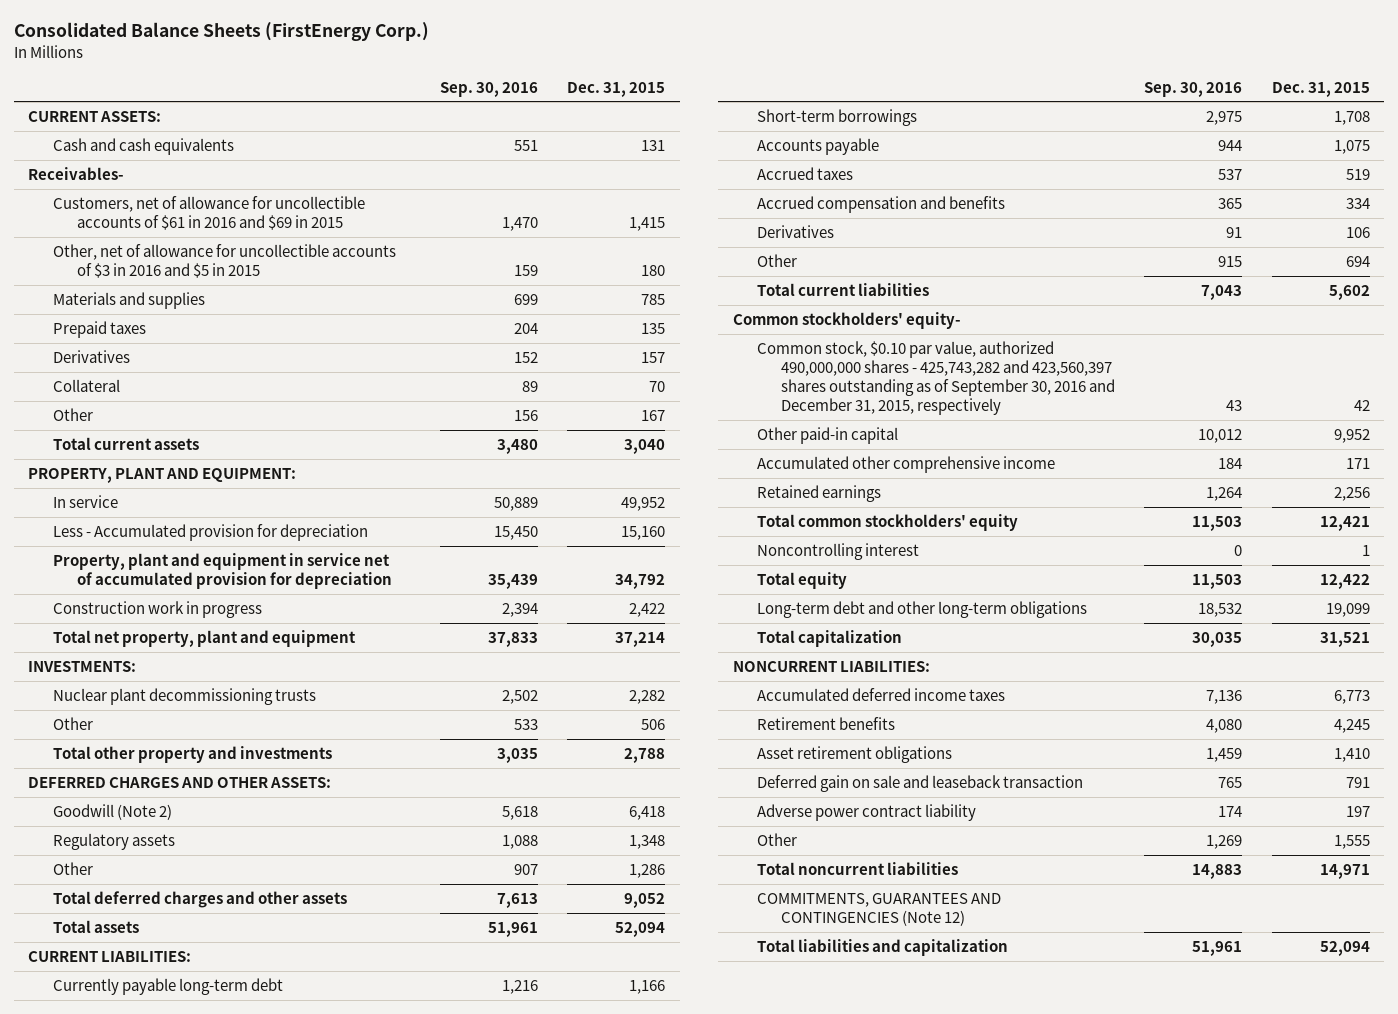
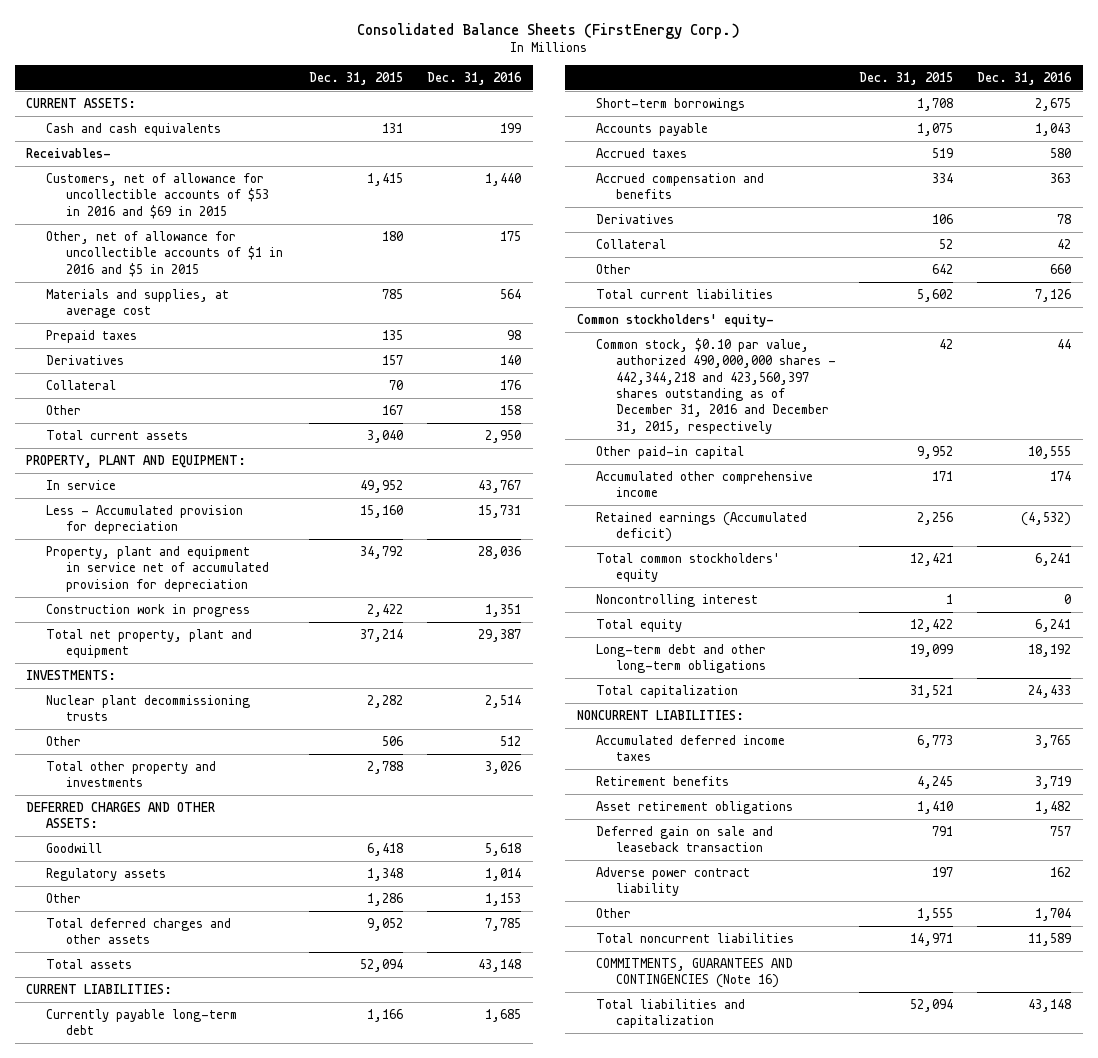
- | Sep. 30, 2016 | Dec. 31, 2015
+ | Dec. 31, 2015 | Dec. 31, 2016
- Customers, net of allowance for uncollectible accounts of $61 in 2016 and $69 in 2015 | 1,470 | 1,415
- Other, net of allowance for uncollectible accounts of $3 in 2016 and $5 in 2015 | 159 | 180
- Materials and supplies | 699 | 785
+ Customers, net of allowance for uncollectible accounts of $53 in 2016 and $69 in 2015 | 1,415 | 1,440
+ Other, net of allowance for uncollectible accounts of $1 in 2016 and $5 in 2015 | 180 | 175
+ Materials and supplies, at average cost | 785 | 564
- Goodwill (Note 2) | 5,618 | 6,418
+ Goodwill | 6,418 | 5,618
- Other | 915 | 694
+ Collateral | 52 | 42
+ Other | 642 | 660
- Common stock, $0.10 par value, authorized 490,000,000 shares - 425,743,282 and 423,560,397 shares outstanding as of September 30, 2016 and December 31, 2015, respectively | 43 | 42
+ Common stock, $0.10 par value, authorized 490,000,000 shares - 442,344,218 and 423,560,397 shares outstanding as of December 31, 2016 and December 31, 2015, respectively | 42 | 44
- Retained earnings | 1,264 | 2,256
+ Retained earnings (Accumulated deficit) | 2,256 | (4,532)
- COMMITMENTS, GUARANTEES AND CONTINGENCIES (Note 12)
+ COMMITMENTS, GUARANTEES AND CONTINGENCIES (Note 16)

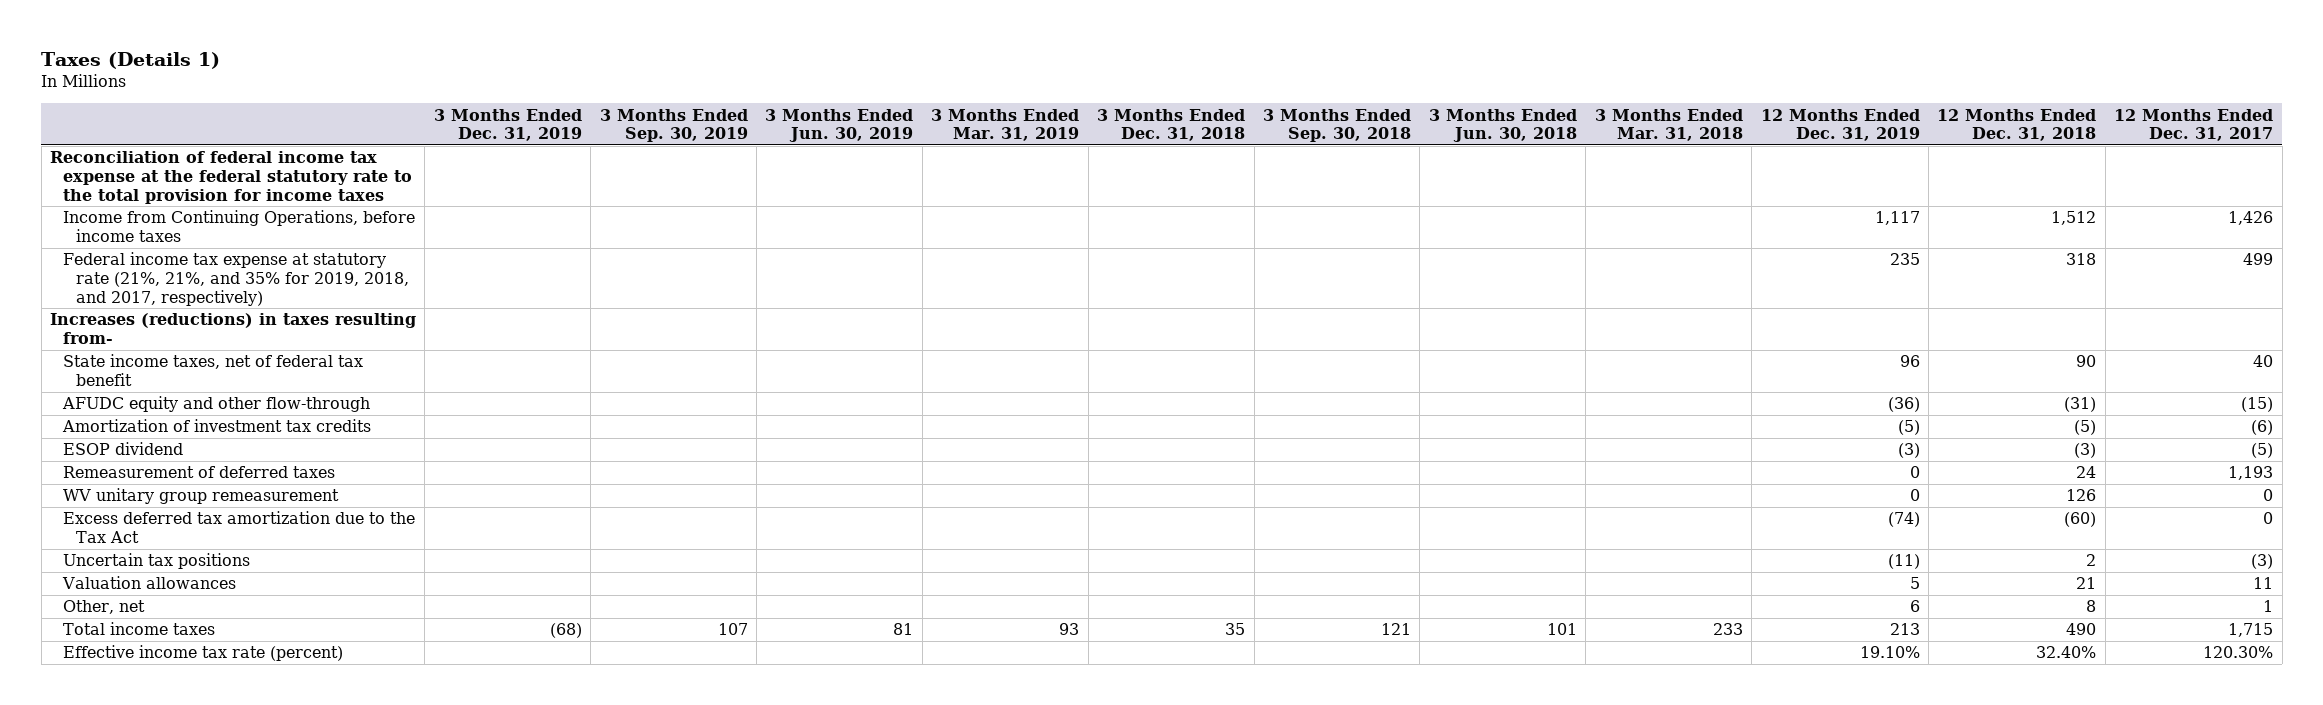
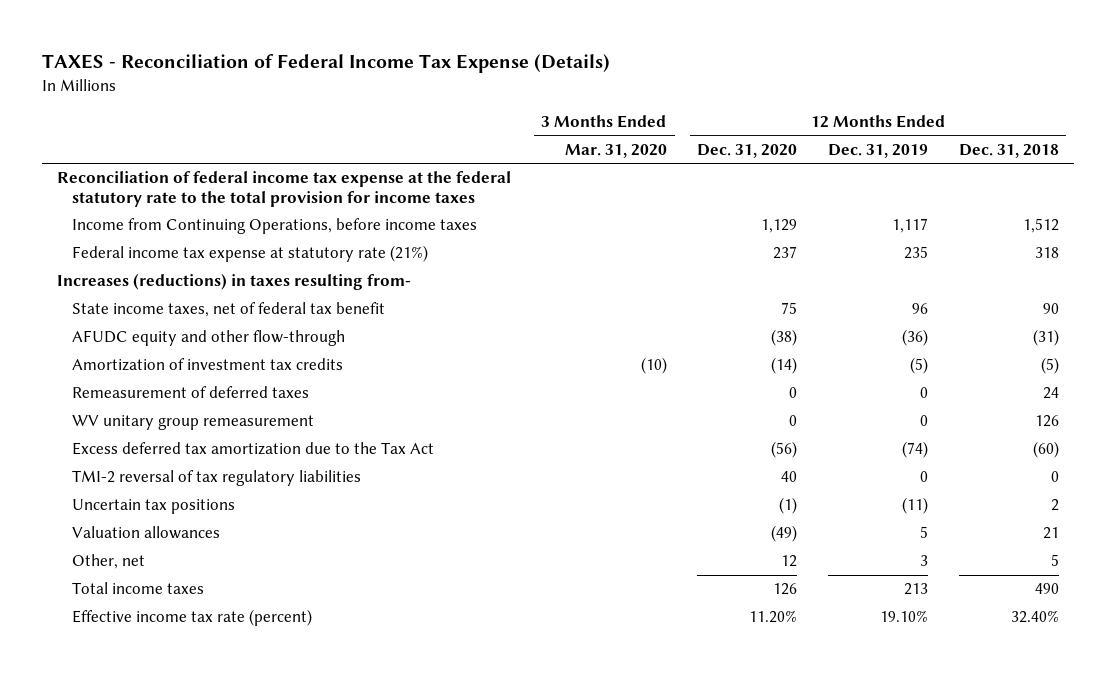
- Taxes (Details 1)
+ TAXES - Reconciliation of Federal Income Tax Expense (Details)
- | 3 Months Ended Dec. 31, 2019 | 3 Months Ended Sep. 30, 2019 | 3 Months Ended Jun. 30, 2019 | 3 Months Ended Mar. 31, 2019 | 3 Months Ended Dec. 31, 2018 | 3 Months Ended Sep. 30, 2018 | 3 Months Ended Jun. 30, 2018 | 3 Months Ended Mar. 31, 2018 | 12 Months Ended Dec. 31, 2019 | 12 Months Ended Dec. 31, 2018 | 12 Months Ended Dec. 31, 2017
+ | 3 Months Ended Mar. 31, 2020 | 12 Months Ended Dec. 31, 2020 | 12 Months Ended Dec. 31, 2019 | 12 Months Ended Dec. 31, 2018
- Federal income tax expense at statutory rate (21%, 21%, and 35% for 2019, 2018, and 2017, respectively) | | | | | | | | | 235 | 318 | 499
+ Federal income tax expense at statutory rate (21%) | | 237 | 235 | 318
- ESOP dividend | | | | | | | | | (3) | (3) | (5)
+ TMI-2 reversal of tax regulatory liabilities | | 40 | 0 | 0
- Other, net | | | | | | | | | 6 | 8 | 1
+ Other, net | | 12 | 3 | 5

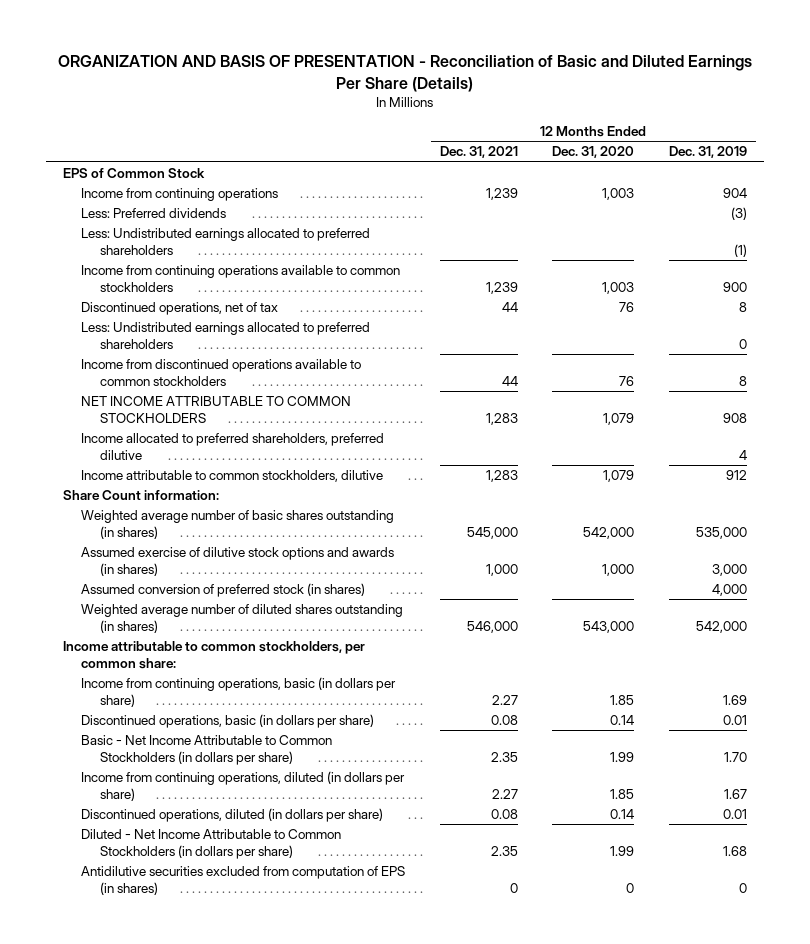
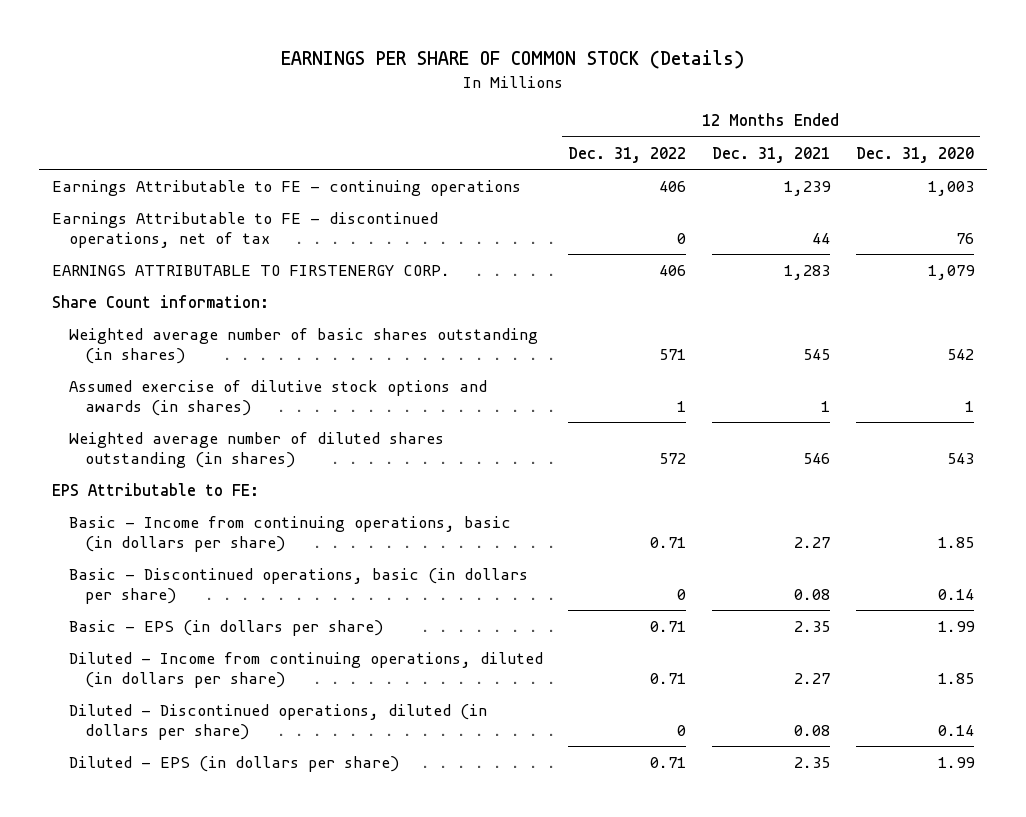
- ORGANIZATION AND BASIS OF PRESENTATION - Reconciliation of Basic and Diluted Earnings Per Share (Details)
+ EARNINGS PER SHARE OF COMMON STOCK (Details)
- | 12 Months Ended Dec. 31, 2021 | 12 Months Ended Dec. 31, 2020 | 12 Months Ended Dec. 31, 2019
+ | 12 Months Ended Dec. 31, 2022 | 12 Months Ended Dec. 31, 2021 | 12 Months Ended Dec. 31, 2020
- EPS of Common Stock
- Income from continuing operations | 1,239 | 1,003 | 904
- Less: Preferred dividends | | | (3)
- Less: Undistributed earnings allocated to preferred shareholders | | | (1)
- Income from continuing operations available to common stockholders | 1,239 | 1,003 | 900
- Discontinued operations, net of tax | 44 | 76 | 8
- Less: Undistributed earnings allocated to preferred shareholders | | | 0
- Income from discontinued operations available to common stockholders | 44 | 76 | 8
- NET INCOME ATTRIBUTABLE TO COMMON STOCKHOLDERS | 1,283 | 1,079 | 908
- Income allocated to preferred shareholders, preferred dilutive | | | 4
- Income attributable to common stockholders, dilutive | 1,283 | 1,079 | 912
+ Earnings Attributable to FE - continuing operations | 406 | 1,239 | 1,003
+ Earnings Attributable to FE - discontinued operations, net of tax | 0 | 44 | 76
+ EARNINGS ATTRIBUTABLE TO FIRSTENERGY CORP. | 406 | 1,283 | 1,079
- Weighted average number of basic shares outstanding (in shares) | 545,000 | 542,000 | 535,000
- Assumed exercise of dilutive stock options and awards (in shares) | 1,000 | 1,000 | 3,000
- Assumed conversion of preferred stock (in shares) | | | 4,000
- Weighted average number of diluted shares outstanding (in shares) | 546,000 | 543,000 | 542,000
- Income attributable to common stockholders, per common share:
- Income from continuing operations, basic (in dollars per share) | 2.27 | 1.85 | 1.69
- Discontinued operations, basic (in dollars per share) | 0.08 | 0.14 | 0.01
- Basic - Net Income Attributable to Common Stockholders (in dollars per share) | 2.35 | 1.99 | 1.70
- Income from continuing operations, diluted (in dollars per share) | 2.27 | 1.85 | 1.67
- Discontinued operations, diluted (in dollars per share) | 0.08 | 0.14 | 0.01
- Diluted - Net Income Attributable to Common Stockholders (in dollars per share) | 2.35 | 1.99 | 1.68
- Antidilutive securities excluded from computation of EPS (in shares) | 0 | 0 | 0
+ Weighted average number of basic shares outstanding (in shares) | 571 | 545 | 542
+ Assumed exercise of dilutive stock options and awards (in shares) | 1 | 1 | 1
+ Weighted average number of diluted shares outstanding (in shares) | 572 | 546 | 543
+ EPS Attributable to FE:
+ Basic - Income from continuing operations, basic (in dollars per share) | 0.71 | 2.27 | 1.85
+ Basic - Discontinued operations, basic (in dollars per share) | 0 | 0.08 | 0.14
+ Basic - EPS (in dollars per share) | 0.71 | 2.35 | 1.99
+ Diluted - Income from continuing operations, diluted (in dollars per share) | 0.71 | 2.27 | 1.85
+ Diluted - Discontinued operations, diluted (in dollars per share) | 0 | 0.08 | 0.14
+ Diluted - EPS (in dollars per share) | 0.71 | 2.35 | 1.99

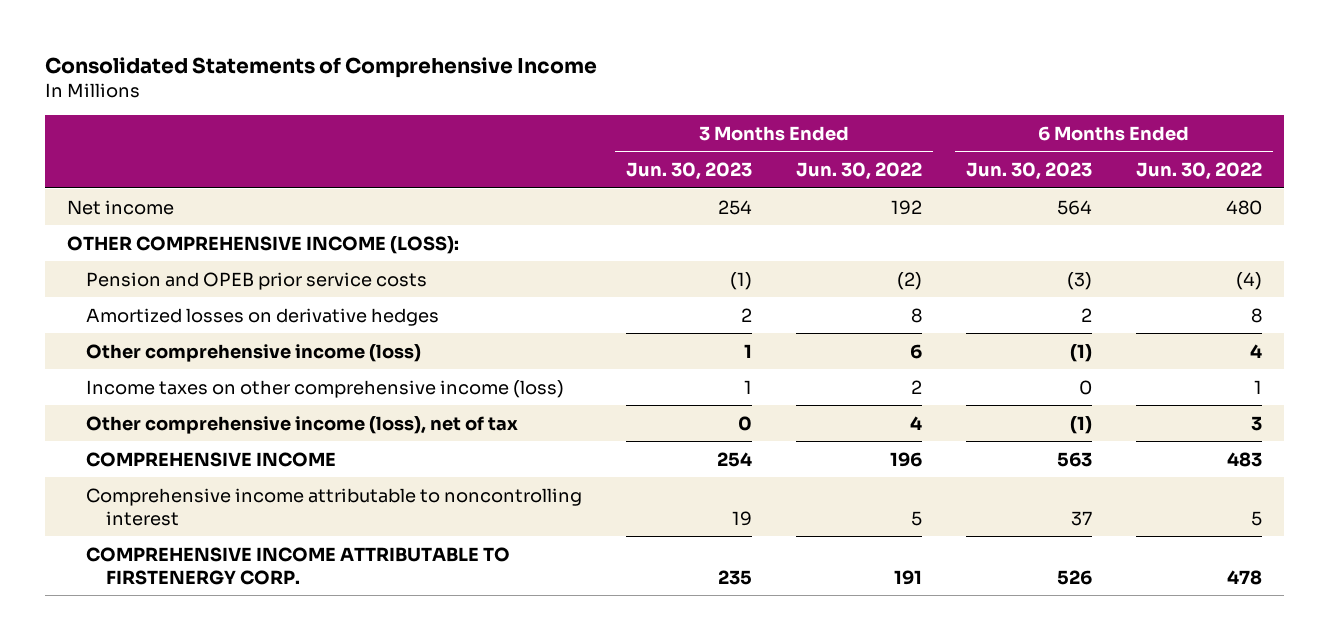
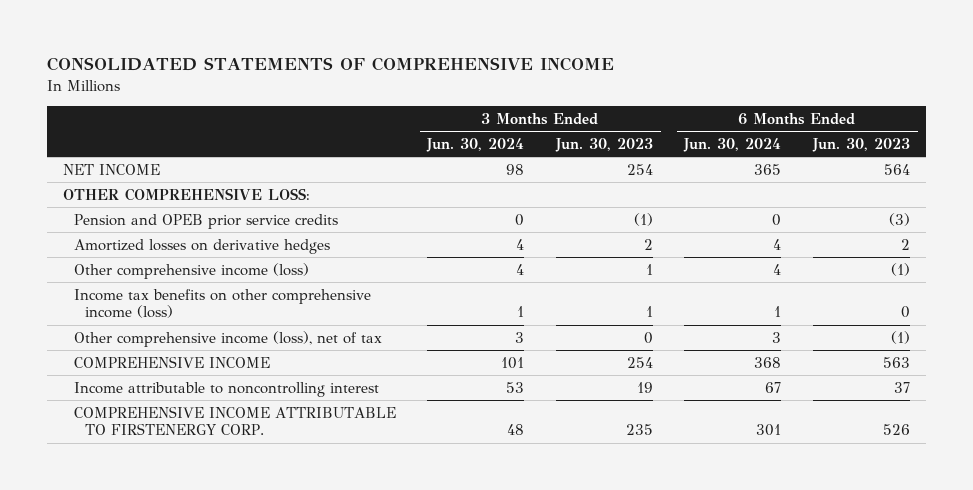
- Consolidated Statements of Comprehensive Income
+ CONSOLIDATED STATEMENTS OF COMPREHENSIVE INCOME
- | 3 Months Ended Jun. 30, 2023 | 3 Months Ended Jun. 30, 2022 | 6 Months Ended Jun. 30, 2023 | 6 Months Ended Jun. 30, 2022
+ | 3 Months Ended Jun. 30, 2024 | 3 Months Ended Jun. 30, 2023 | 6 Months Ended Jun. 30, 2024 | 6 Months Ended Jun. 30, 2023
- Net income | 254 | 192 | 564 | 480
- OTHER COMPREHENSIVE INCOME (LOSS):
- Pension and OPEB prior service costs | (1) | (2) | (3) | (4)
+ NET INCOME | 98 | 254 | 365 | 564
+ OTHER COMPREHENSIVE LOSS:
+ Pension and OPEB prior service credits | 0 | (1) | 0 | (3)
- Income taxes on other comprehensive income (loss) | 1 | 2 | 0 | 1
+ Income tax benefits on other comprehensive income (loss) | 1 | 1 | 1 | 0
- Comprehensive income attributable to noncontrolling interest | 19 | 5 | 37 | 5
+ Income attributable to noncontrolling interest | 53 | 19 | 67 | 37

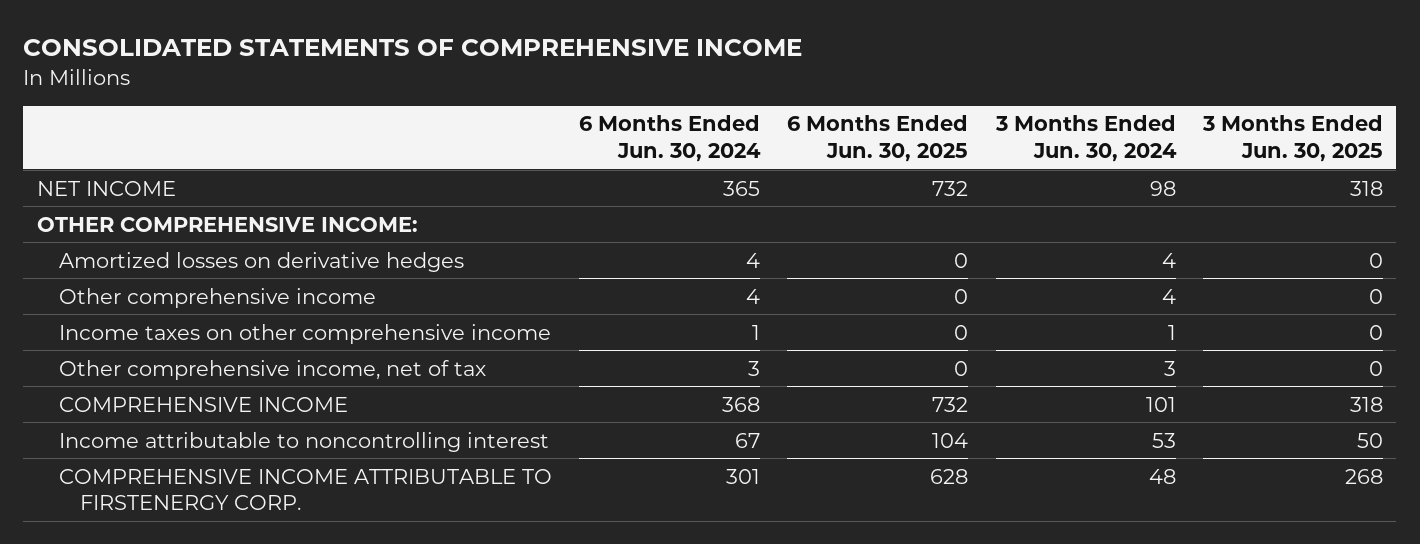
- | 3 Months Ended Jun. 30, 2024 | 3 Months Ended Jun. 30, 2023 | 6 Months Ended Jun. 30, 2024 | 6 Months Ended Jun. 30, 2023
+ | 6 Months Ended Jun. 30, 2024 | 6 Months Ended Jun. 30, 2025 | 3 Months Ended Jun. 30, 2024 | 3 Months Ended Jun. 30, 2025
- OTHER COMPREHENSIVE LOSS:
- Pension and OPEB prior service credits | 0 | (1) | 0 | (3)
+ OTHER COMPREHENSIVE INCOME:
- Other comprehensive income (loss) | 4 | 1 | 4 | (1)
- Income tax benefits on other comprehensive income (loss) | 1 | 1 | 1 | 0
- Other comprehensive income (loss), net of tax | 3 | 0 | 3 | (1)
+ Other comprehensive income | 4 | 0 | 4 | 0
+ Income taxes on other comprehensive income | 1 | 0 | 1 | 0
+ Other comprehensive income, net of tax | 3 | 0 | 3 | 0

